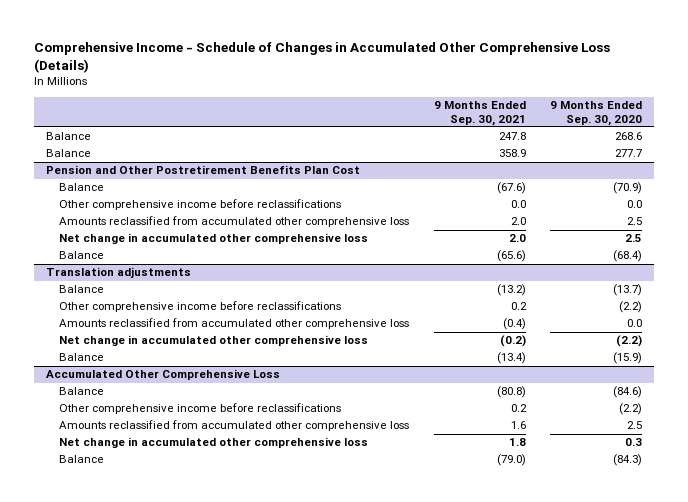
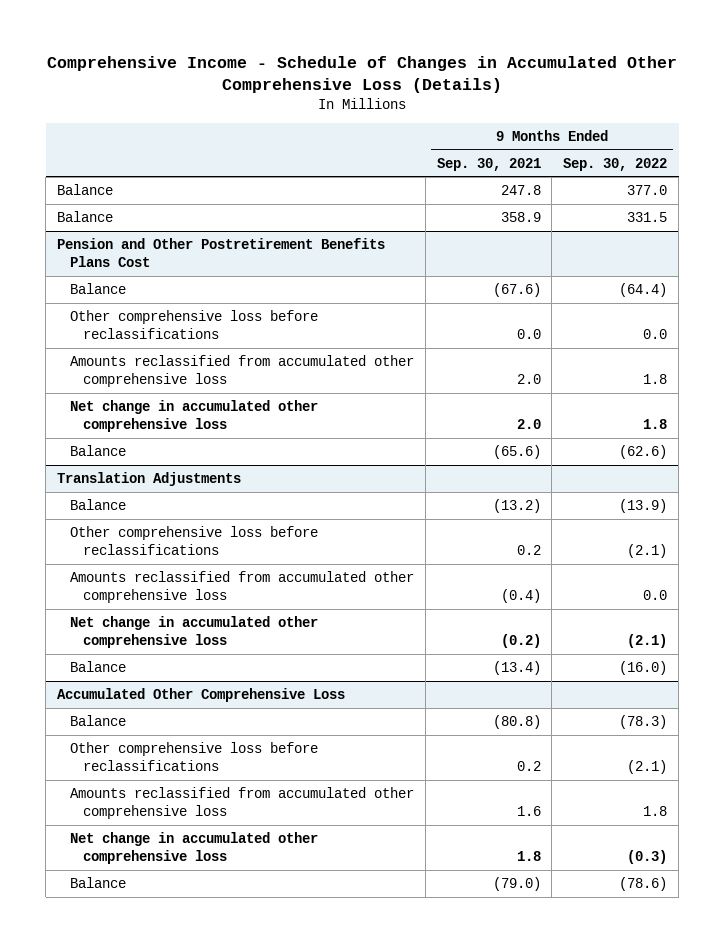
- | 9 Months Ended Sep. 30, 2021 | 9 Months Ended Sep. 30, 2020
+ | 9 Months Ended Sep. 30, 2021 | 9 Months Ended Sep. 30, 2022
- Pension and Other Postretirement Benefits Plan Cost
+ Pension and Other Postretirement Benefits Plans Cost
- Other comprehensive income before reclassifications | 0.0 | 0.0
+ Other comprehensive loss before reclassifications | 0.0 | 0.0
- Translation adjustments
+ Translation Adjustments
- Other comprehensive income before reclassifications | 0.2 | (2.2)
+ Other comprehensive loss before reclassifications | 0.2 | (2.1)
@ Accumulated Other Comprehensive Loss
- Other comprehensive income before reclassifications | 0.2 | (2.2)
+ Other comprehensive loss before reclassifications | 0.2 | (2.1)

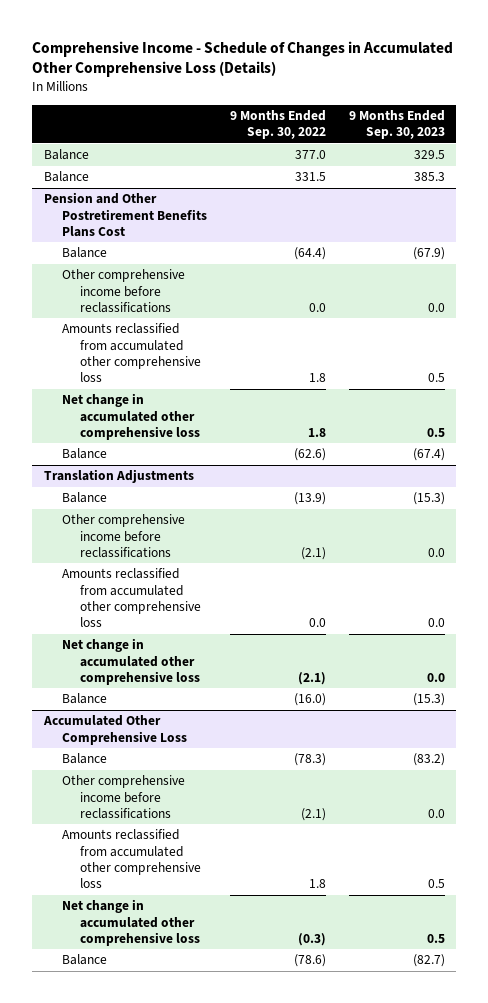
- | 9 Months Ended Sep. 30, 2021 | 9 Months Ended Sep. 30, 2022
+ | 9 Months Ended Sep. 30, 2022 | 9 Months Ended Sep. 30, 2023
@ Pension and Other Postretirement Benefits Plans Cost
- Other comprehensive loss before reclassifications | 0.0 | 0.0
+ Other comprehensive income before reclassifications | 0.0 | 0.0
@ Translation Adjustments
- Other comprehensive loss before reclassifications | 0.2 | (2.1)
+ Other comprehensive income before reclassifications | (2.1) | 0.0
@ Accumulated Other Comprehensive Loss
- Other comprehensive loss before reclassifications | 0.2 | (2.1)
+ Other comprehensive income before reclassifications | (2.1) | 0.0

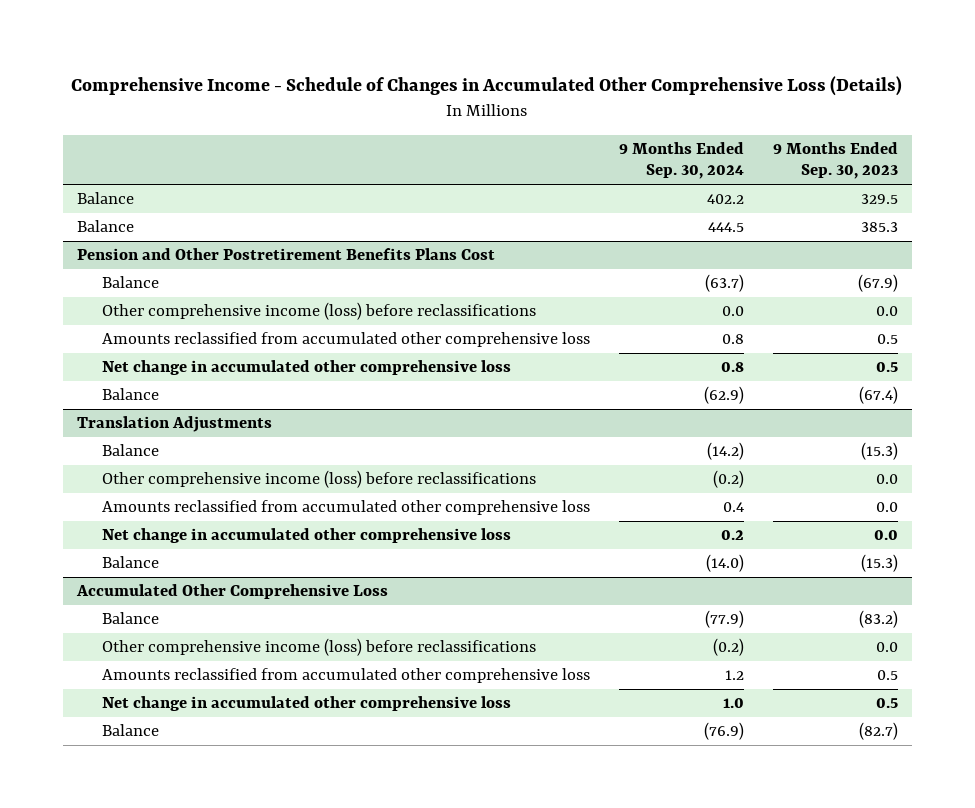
- | 9 Months Ended Sep. 30, 2022 | 9 Months Ended Sep. 30, 2023
+ | 9 Months Ended Sep. 30, 2024 | 9 Months Ended Sep. 30, 2023
@ Pension and Other Postretirement Benefits Plans Cost
- Other comprehensive income before reclassifications | 0.0 | 0.0
+ Other comprehensive income (loss) before reclassifications | 0.0 | 0.0
@ Translation Adjustments
- Other comprehensive income before reclassifications | (2.1) | 0.0
+ Other comprehensive income (loss) before reclassifications | (0.2) | 0.0
@ Accumulated Other Comprehensive Loss
- Other comprehensive income before reclassifications | (2.1) | 0.0
+ Other comprehensive income (loss) before reclassifications | (0.2) | 0.0

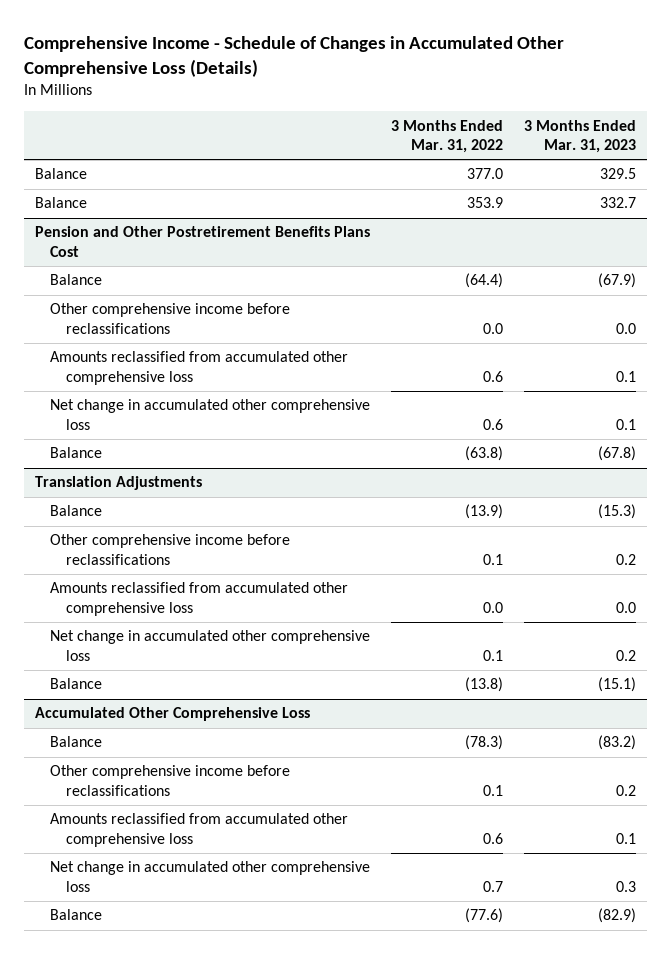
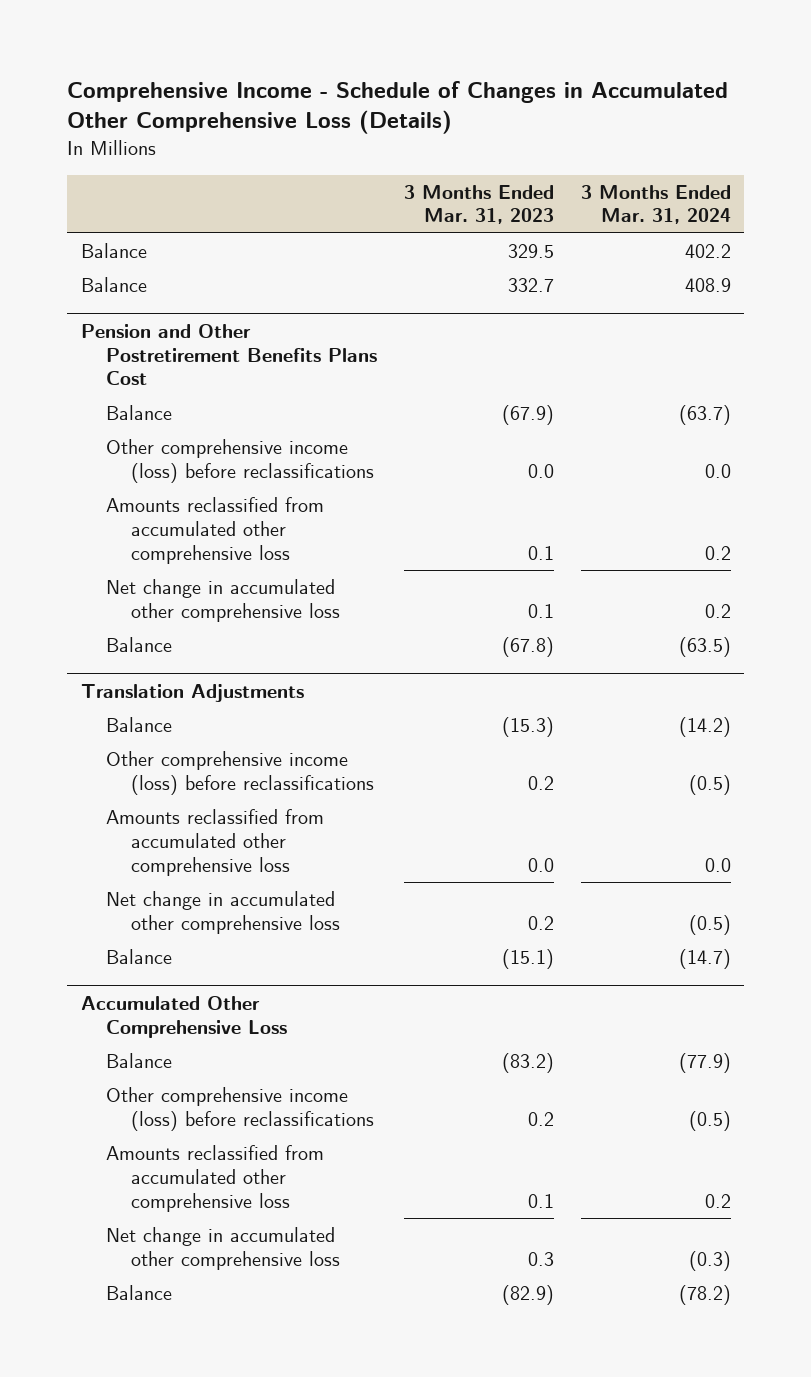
- | 3 Months Ended Mar. 31, 2022 | 3 Months Ended Mar. 31, 2023
+ | 3 Months Ended Mar. 31, 2023 | 3 Months Ended Mar. 31, 2024
@ Pension and Other Postretirement Benefits Plans Cost
- Other comprehensive income before reclassifications | 0.0 | 0.0
+ Other comprehensive income (loss) before reclassifications | 0.0 | 0.0
@ Translation Adjustments
- Other comprehensive income before reclassifications | 0.1 | 0.2
+ Other comprehensive income (loss) before reclassifications | 0.2 | (0.5)
@ Accumulated Other Comprehensive Loss
- Other comprehensive income before reclassifications | 0.1 | 0.2
+ Other comprehensive income (loss) before reclassifications | 0.2 | (0.5)

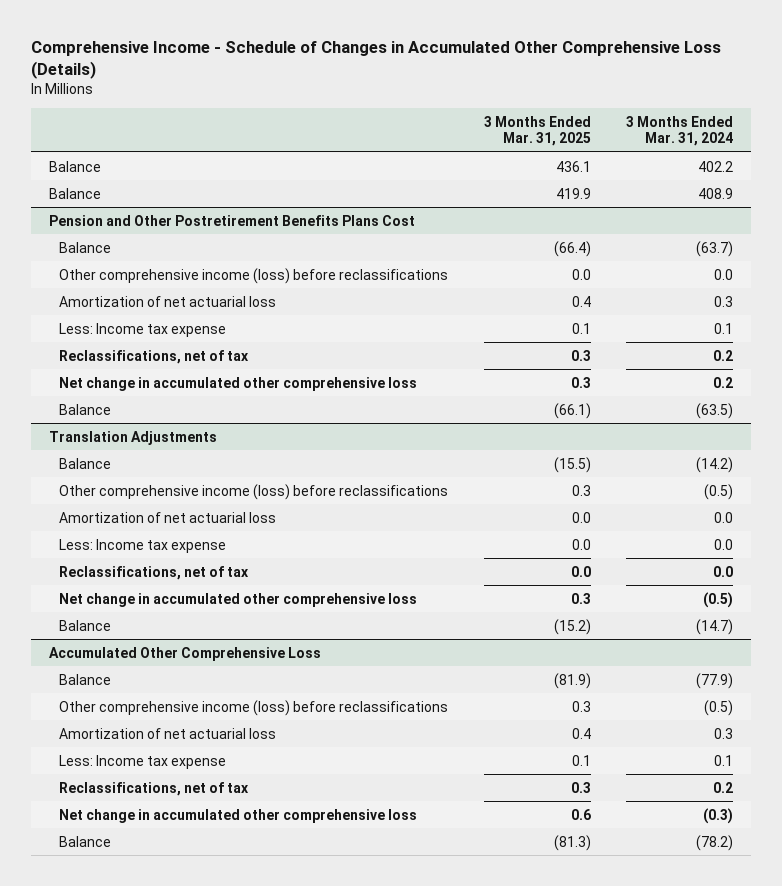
- | 3 Months Ended Mar. 31, 2023 | 3 Months Ended Mar. 31, 2024
+ | 3 Months Ended Mar. 31, 2025 | 3 Months Ended Mar. 31, 2024
@ Pension and Other Postretirement Benefits Plans Cost
- Amounts reclassified from accumulated other comprehensive loss | 0.1 | 0.2
+ Amortization of net actuarial loss | 0.4 | 0.3
+ Less: Income tax expense | 0.1 | 0.1
+ Reclassifications, net of tax | 0.3 | 0.2
@ Translation Adjustments
- Amounts reclassified from accumulated other comprehensive loss | 0.0 | 0.0
+ Amortization of net actuarial loss | 0.0 | 0.0
+ Less: Income tax expense | 0.0 | 0.0
+ Reclassifications, net of tax | 0.0 | 0.0
@ Accumulated Other Comprehensive Loss
- Amounts reclassified from accumulated other comprehensive loss | 0.1 | 0.2
+ Amortization of net actuarial loss | 0.4 | 0.3
+ Less: Income tax expense | 0.1 | 0.1
+ Reclassifications, net of tax | 0.3 | 0.2

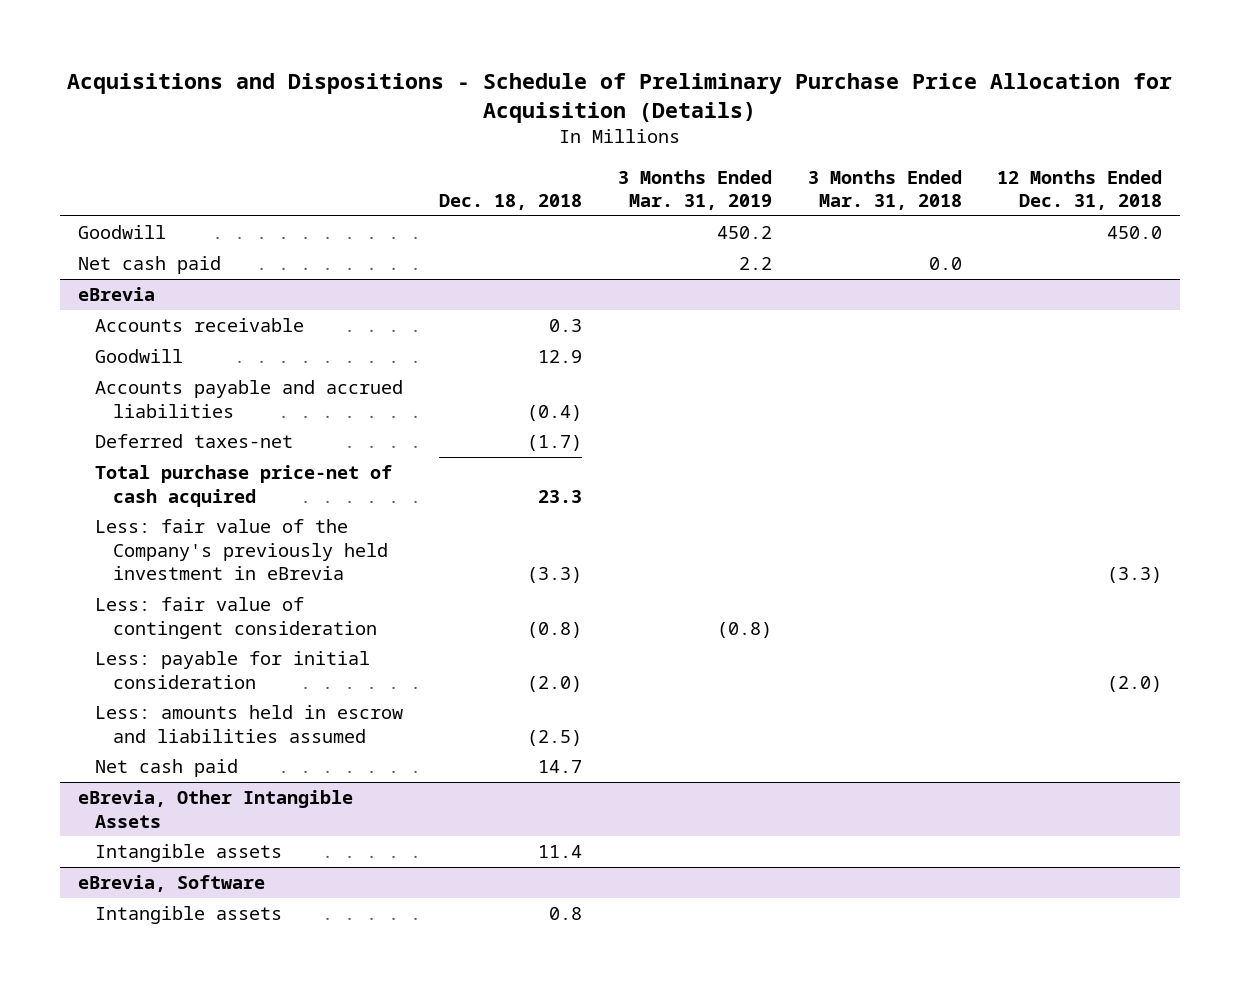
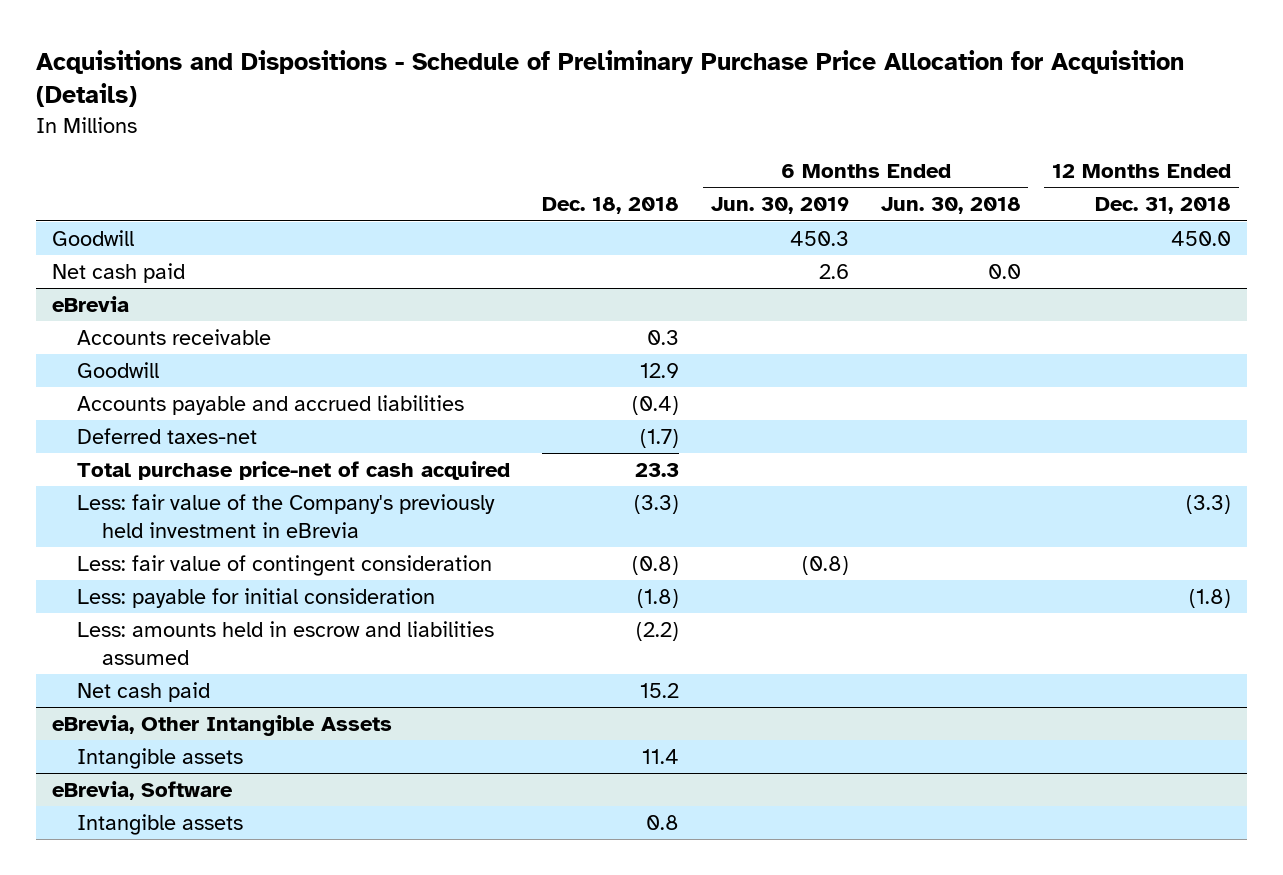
- | Dec. 18, 2018 | 3 Months Ended Mar. 31, 2019 | 3 Months Ended Mar. 31, 2018 | 12 Months Ended Dec. 31, 2018
+ | Dec. 18, 2018 | 6 Months Ended Jun. 30, 2019 | 6 Months Ended Jun. 30, 2018 | 12 Months Ended Dec. 31, 2018
@ eBrevia
- Less: payable for initial consideration | (2.0) | | | (2.0)
- Less: amounts held in escrow and liabilities assumed | (2.5) | | |
- Net cash paid | 14.7 | | |
+ Less: payable for initial consideration | (1.8) | | | (1.8)
+ Less: amounts held in escrow and liabilities assumed | (2.2) | | |
+ Net cash paid | 15.2 | | |

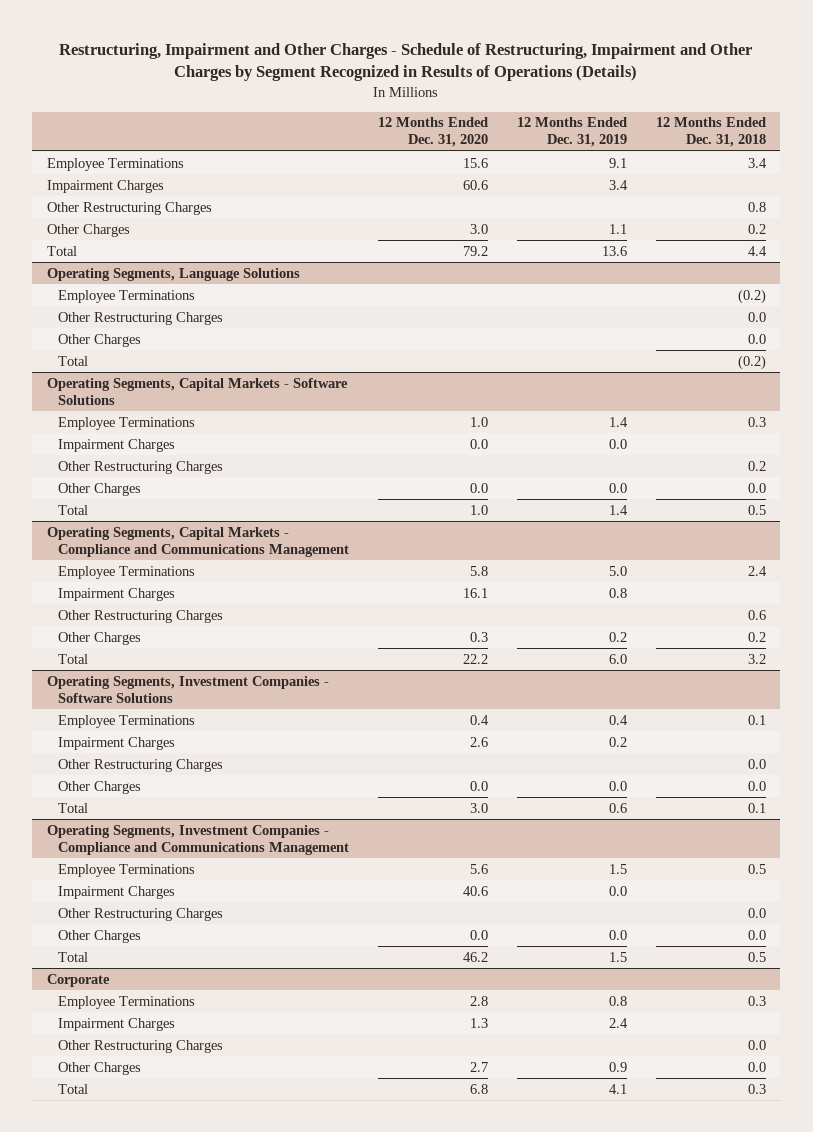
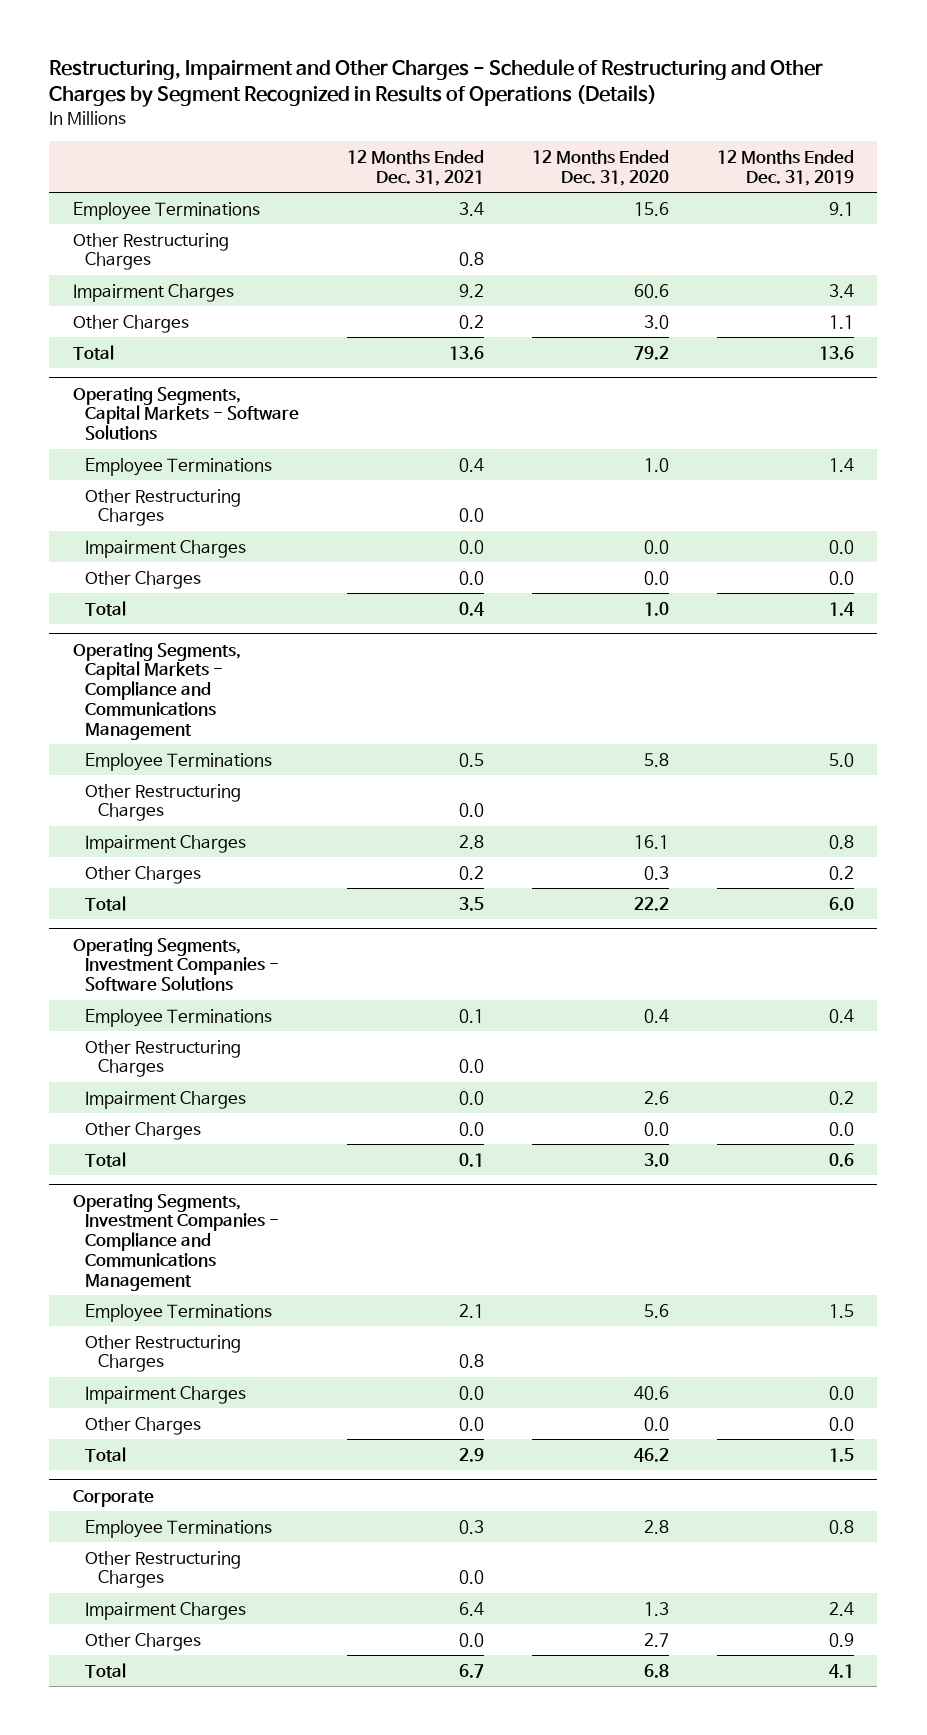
- Restructuring, Impairment and Other Charges - Schedule of Restructuring, Impairment and Other Charges by Segment Recognized in Results of Operations (Details)
+ Restructuring, Impairment and Other Charges - Schedule of Restructuring and Other Charges by Segment Recognized in Results of Operations (Details)
- | 12 Months Ended Dec. 31, 2020 | 12 Months Ended Dec. 31, 2019 | 12 Months Ended Dec. 31, 2018
+ | 12 Months Ended Dec. 31, 2021 | 12 Months Ended Dec. 31, 2020 | 12 Months Ended Dec. 31, 2019
moved down: Impairment Charges | 9.2 | 60.6 | 3.4
- Operating Segments, Language Solutions
- Employee Terminations | | | (0.2)
- Other Restructuring Charges | | | 0.0
- Other Charges | | | 0.0
- Total | | | (0.2)
@ Operating Segments, Capital Markets - Software Solutions
moved down: Impairment Charges | 0.0 | 0.0 | 0.0
@ Operating Segments, Capital Markets - Compliance and Communications Management
moved down: Impairment Charges | 2.8 | 16.1 | 0.8
@ Operating Segments, Investment Companies - Software Solutions
moved down: Impairment Charges | 0.0 | 2.6 | 0.2
@ Operating Segments, Investment Companies - Compliance and Communications Management
moved down: Impairment Charges | 0.0 | 40.6 | 0.0
@ Corporate
moved down: Impairment Charges | 6.4 | 1.3 | 2.4

